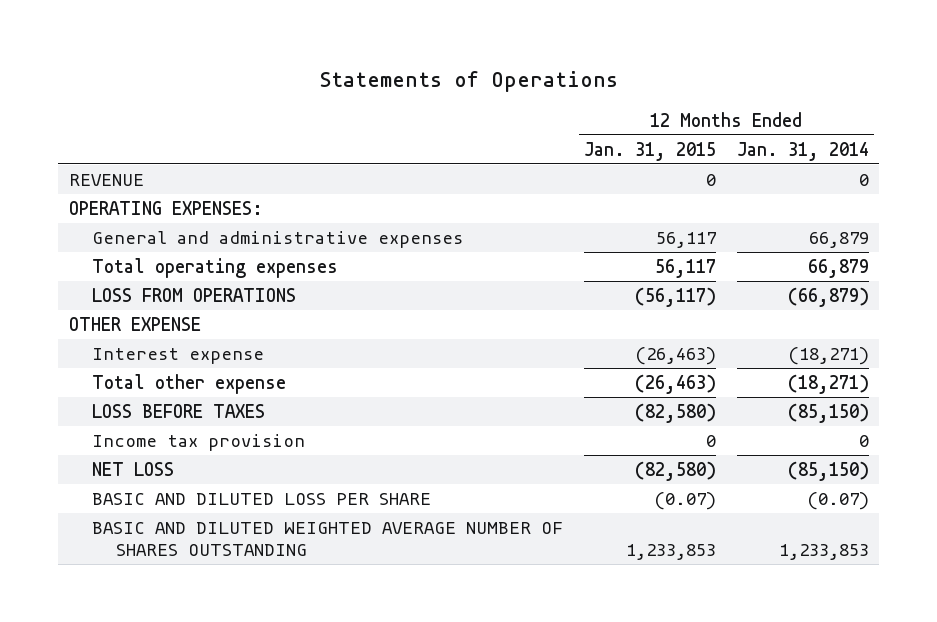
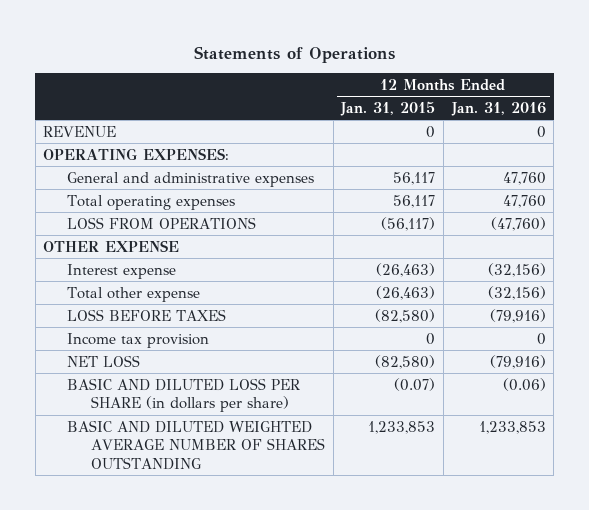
- | 12 Months Ended Jan. 31, 2015 | 12 Months Ended Jan. 31, 2014
+ | 12 Months Ended Jan. 31, 2015 | 12 Months Ended Jan. 31, 2016
- BASIC AND DILUTED LOSS PER SHARE | (0.07) | (0.07)
+ BASIC AND DILUTED LOSS PER SHARE (in dollars per share) | (0.07) | (0.06)

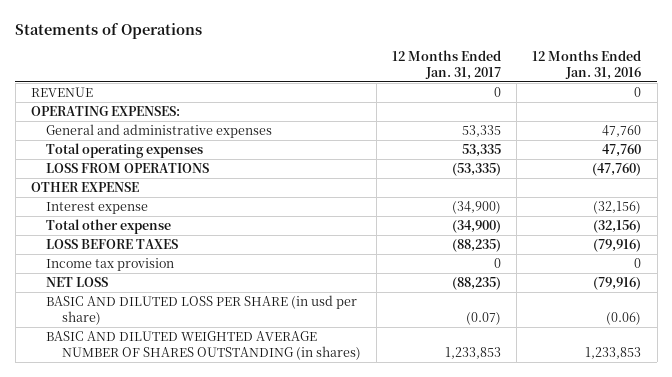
- | 12 Months Ended Jan. 31, 2015 | 12 Months Ended Jan. 31, 2016
+ | 12 Months Ended Jan. 31, 2017 | 12 Months Ended Jan. 31, 2016
- BASIC AND DILUTED LOSS PER SHARE (in dollars per share) | (0.07) | (0.06)
- BASIC AND DILUTED WEIGHTED AVERAGE NUMBER OF SHARES OUTSTANDING | 1,233,853 | 1,233,853
+ BASIC AND DILUTED LOSS PER SHARE (in usd per share) | (0.07) | (0.06)
+ BASIC AND DILUTED WEIGHTED AVERAGE NUMBER OF SHARES OUTSTANDING (in shares) | 1,233,853 | 1,233,853

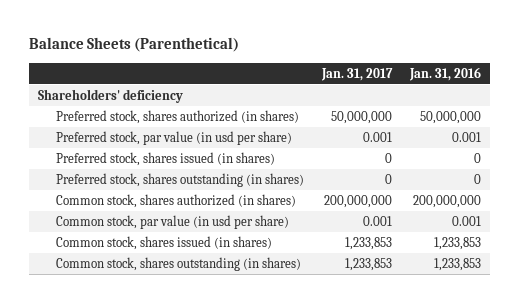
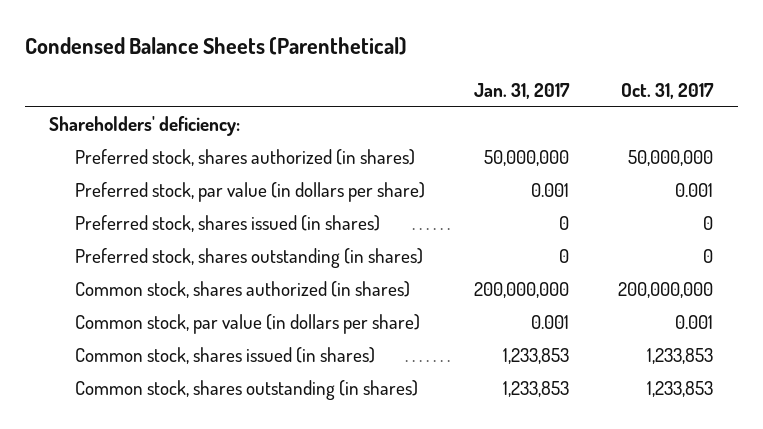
- Balance Sheets (Parenthetical)
+ Condensed Balance Sheets (Parenthetical)
- | Jan. 31, 2017 | Jan. 31, 2016
+ | Jan. 31, 2017 | Oct. 31, 2017
- Shareholders' deficiency
+ Shareholders' deficiency:
- Preferred stock, par value (in usd per share) | 0.001 | 0.001
+ Preferred stock, par value (in dollars per share) | 0.001 | 0.001
- Common stock, par value (in usd per share) | 0.001 | 0.001
+ Common stock, par value (in dollars per share) | 0.001 | 0.001

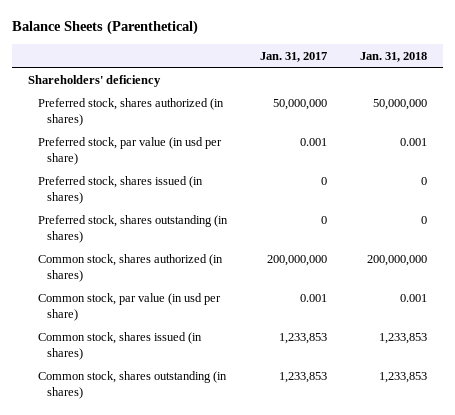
- Condensed Balance Sheets (Parenthetical)
+ Balance Sheets (Parenthetical)
- | Jan. 31, 2017 | Oct. 31, 2017
+ | Jan. 31, 2017 | Jan. 31, 2018
- Shareholders' deficiency:
+ Shareholders' deficiency
- Preferred stock, par value (in dollars per share) | 0.001 | 0.001
+ Preferred stock, par value (in usd per share) | 0.001 | 0.001
- Common stock, par value (in dollars per share) | 0.001 | 0.001
+ Common stock, par value (in usd per share) | 0.001 | 0.001

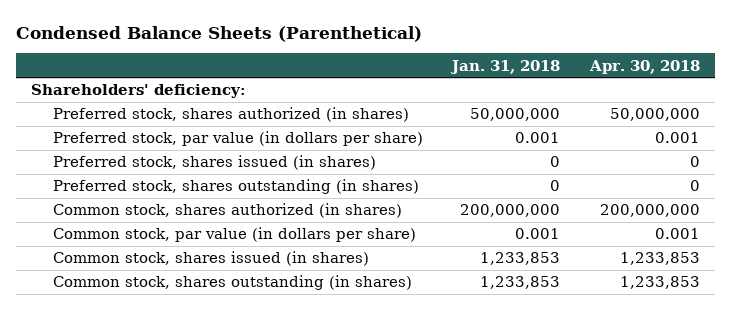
- Balance Sheets (Parenthetical)
+ Condensed Balance Sheets (Parenthetical)
- | Jan. 31, 2017 | Jan. 31, 2018
+ | Jan. 31, 2018 | Apr. 30, 2018
- Shareholders' deficiency
+ Shareholders' deficiency:
- Preferred stock, par value (in usd per share) | 0.001 | 0.001
+ Preferred stock, par value (in dollars per share) | 0.001 | 0.001
- Common stock, par value (in usd per share) | 0.001 | 0.001
+ Common stock, par value (in dollars per share) | 0.001 | 0.001

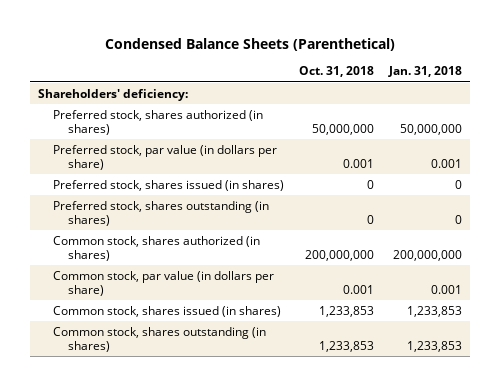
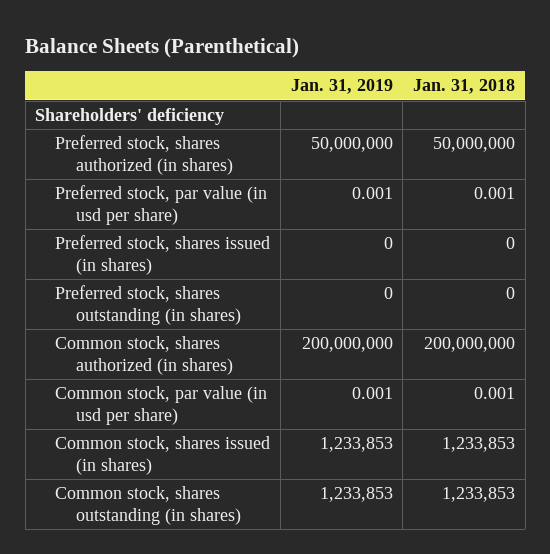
- Condensed Balance Sheets (Parenthetical)
+ Balance Sheets (Parenthetical)
- | Oct. 31, 2018 | Jan. 31, 2018
+ | Jan. 31, 2019 | Jan. 31, 2018
- Shareholders' deficiency:
+ Shareholders' deficiency
- Preferred stock, par value (in dollars per share) | 0.001 | 0.001
+ Preferred stock, par value (in usd per share) | 0.001 | 0.001
- Common stock, par value (in dollars per share) | 0.001 | 0.001
+ Common stock, par value (in usd per share) | 0.001 | 0.001

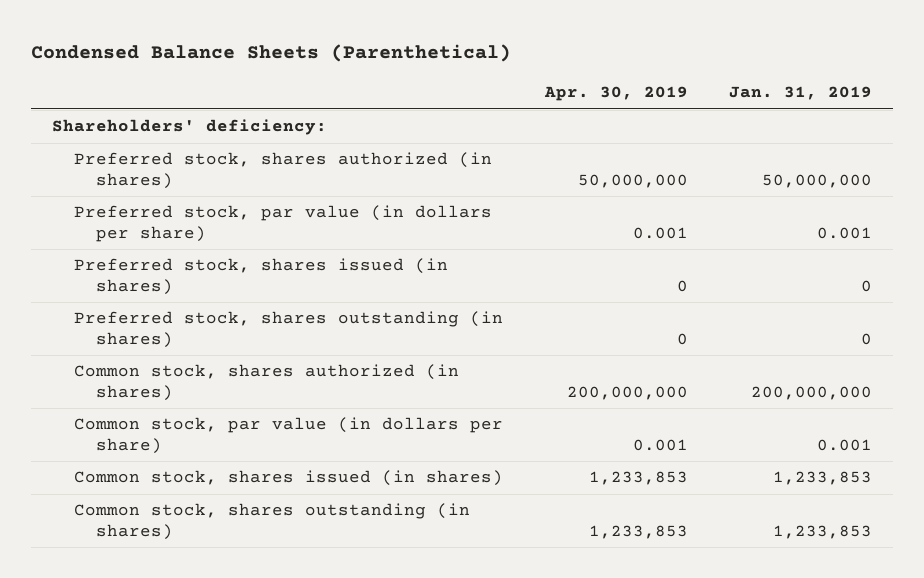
- Balance Sheets (Parenthetical)
+ Condensed Balance Sheets (Parenthetical)
- | Jan. 31, 2019 | Jan. 31, 2018
+ | Apr. 30, 2019 | Jan. 31, 2019
- Shareholders' deficiency
+ Shareholders' deficiency:
- Preferred stock, par value (in usd per share) | 0.001 | 0.001
+ Preferred stock, par value (in dollars per share) | 0.001 | 0.001
- Common stock, par value (in usd per share) | 0.001 | 0.001
+ Common stock, par value (in dollars per share) | 0.001 | 0.001

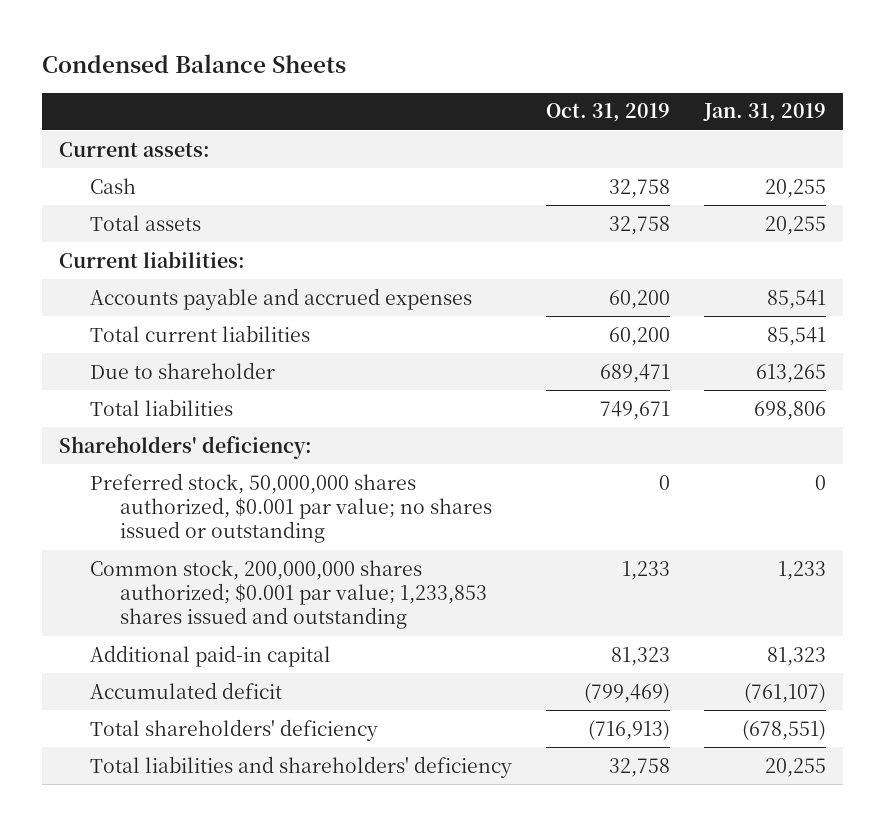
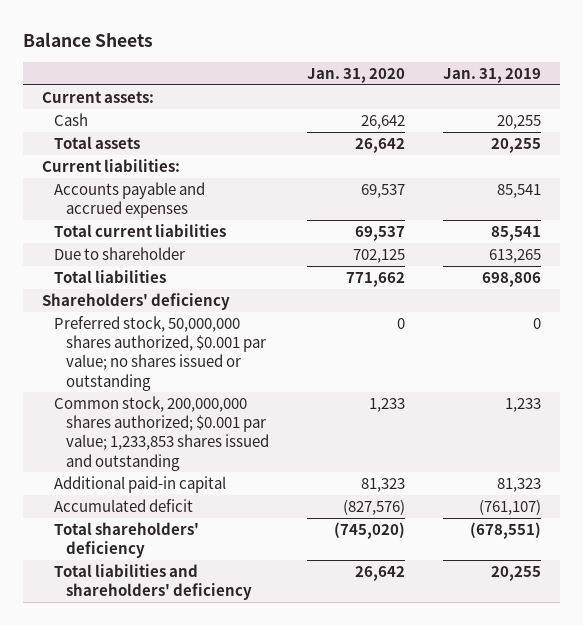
- Condensed Balance Sheets
+ Balance Sheets
- | Oct. 31, 2019 | Jan. 31, 2019
+ | Jan. 31, 2020 | Jan. 31, 2019
- Shareholders' deficiency:
+ Shareholders' deficiency

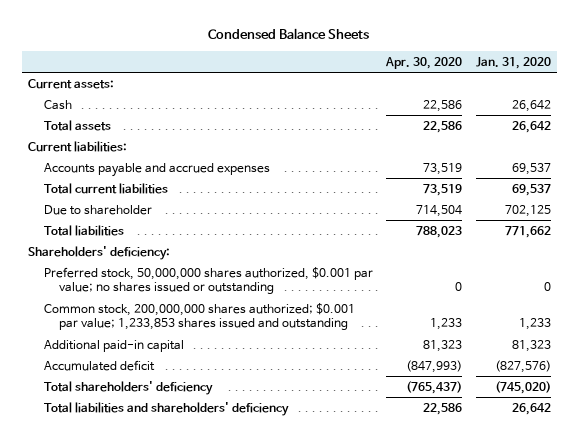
- Balance Sheets
+ Condensed Balance Sheets
- | Jan. 31, 2020 | Jan. 31, 2019
+ | Apr. 30, 2020 | Jan. 31, 2020
- Shareholders' deficiency
+ Shareholders' deficiency:

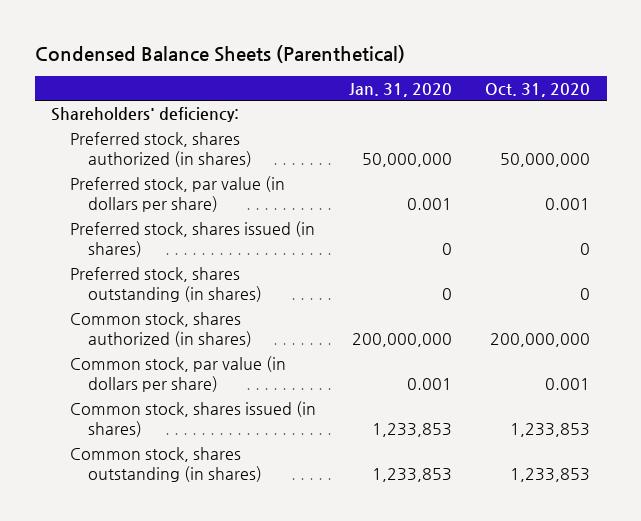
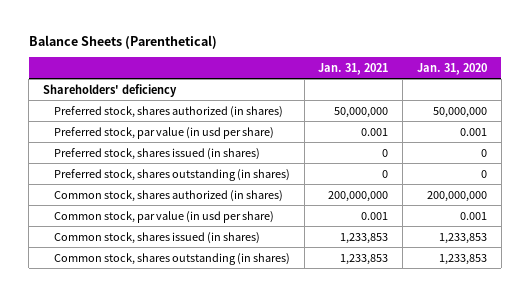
- Condensed Balance Sheets (Parenthetical)
+ Balance Sheets (Parenthetical)
- | Jan. 31, 2020 | Oct. 31, 2020
+ | Jan. 31, 2021 | Jan. 31, 2020
- Shareholders' deficiency:
+ Shareholders' deficiency
- Preferred stock, par value (in dollars per share) | 0.001 | 0.001
+ Preferred stock, par value (in usd per share) | 0.001 | 0.001
- Common stock, par value (in dollars per share) | 0.001 | 0.001
+ Common stock, par value (in usd per share) | 0.001 | 0.001

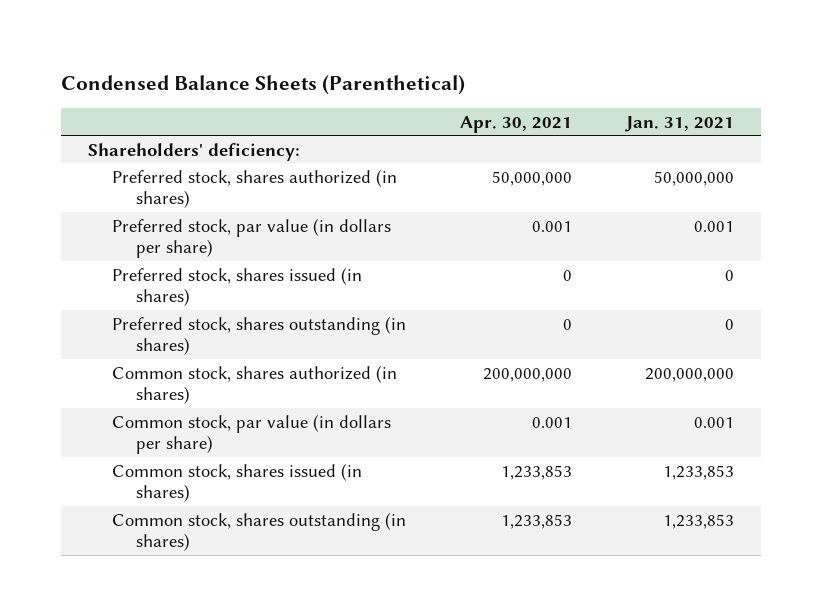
- Balance Sheets (Parenthetical)
+ Condensed Balance Sheets (Parenthetical)
- | Jan. 31, 2021 | Jan. 31, 2020
+ | Apr. 30, 2021 | Jan. 31, 2021
- Shareholders' deficiency
+ Shareholders' deficiency:
- Preferred stock, par value (in usd per share) | 0.001 | 0.001
+ Preferred stock, par value (in dollars per share) | 0.001 | 0.001
- Common stock, par value (in usd per share) | 0.001 | 0.001
+ Common stock, par value (in dollars per share) | 0.001 | 0.001

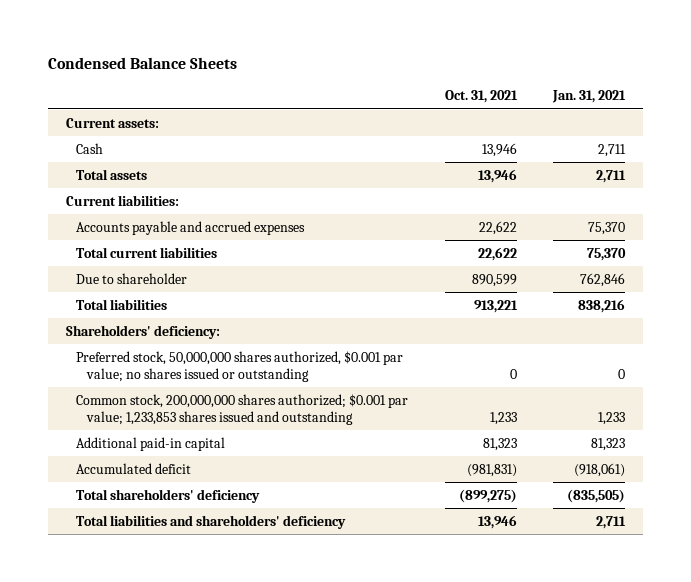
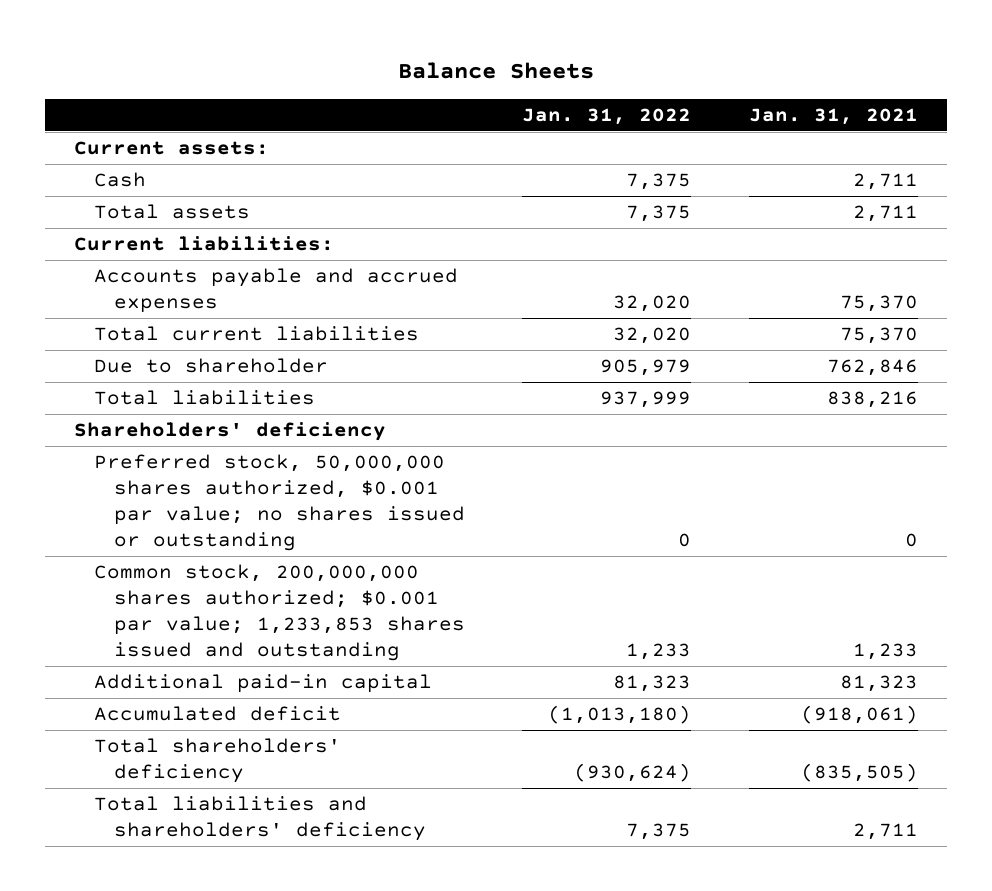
- Condensed Balance Sheets
+ Balance Sheets
- | Oct. 31, 2021 | Jan. 31, 2021
+ | Jan. 31, 2022 | Jan. 31, 2021
- Shareholders' deficiency:
+ Shareholders' deficiency

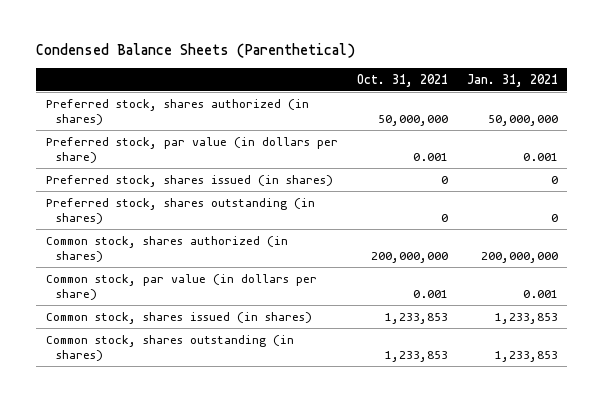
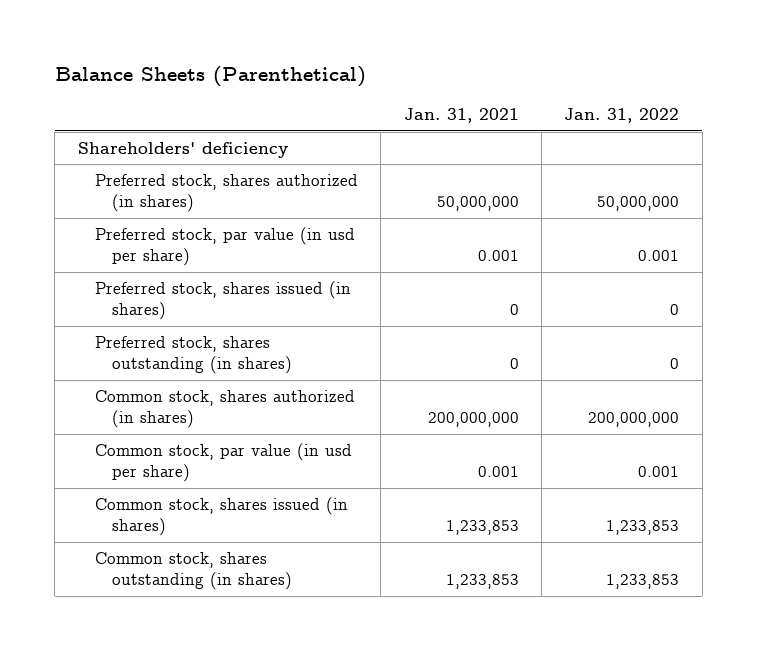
- Condensed Balance Sheets (Parenthetical)
+ Balance Sheets (Parenthetical)
- | Oct. 31, 2021 | Jan. 31, 2021
+ | Jan. 31, 2021 | Jan. 31, 2022
+ Shareholders' deficiency
- Preferred stock, par value (in dollars per share) | 0.001 | 0.001
+ Preferred stock, par value (in usd per share) | 0.001 | 0.001
- Common stock, par value (in dollars per share) | 0.001 | 0.001
+ Common stock, par value (in usd per share) | 0.001 | 0.001

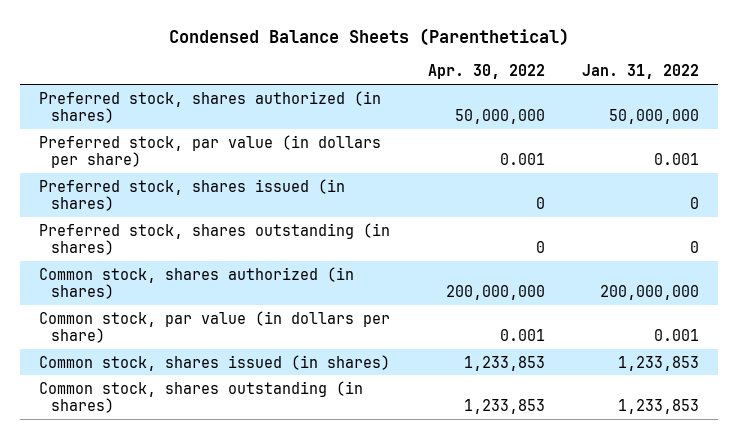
- Balance Sheets (Parenthetical)
+ Condensed Balance Sheets (Parenthetical)
- | Jan. 31, 2021 | Jan. 31, 2022
+ | Apr. 30, 2022 | Jan. 31, 2022
- Shareholders' deficiency
- Preferred stock, par value (in usd per share) | 0.001 | 0.001
+ Preferred stock, par value (in dollars per share) | 0.001 | 0.001
- Common stock, par value (in usd per share) | 0.001 | 0.001
+ Common stock, par value (in dollars per share) | 0.001 | 0.001

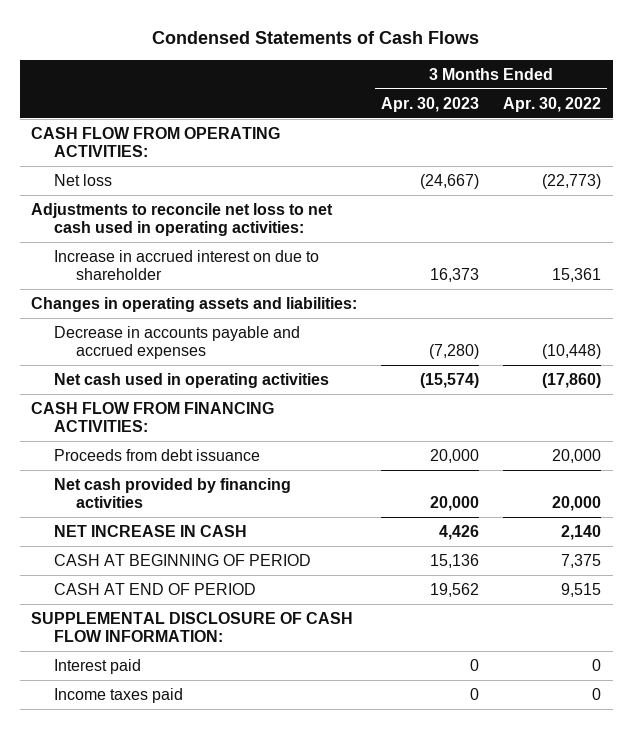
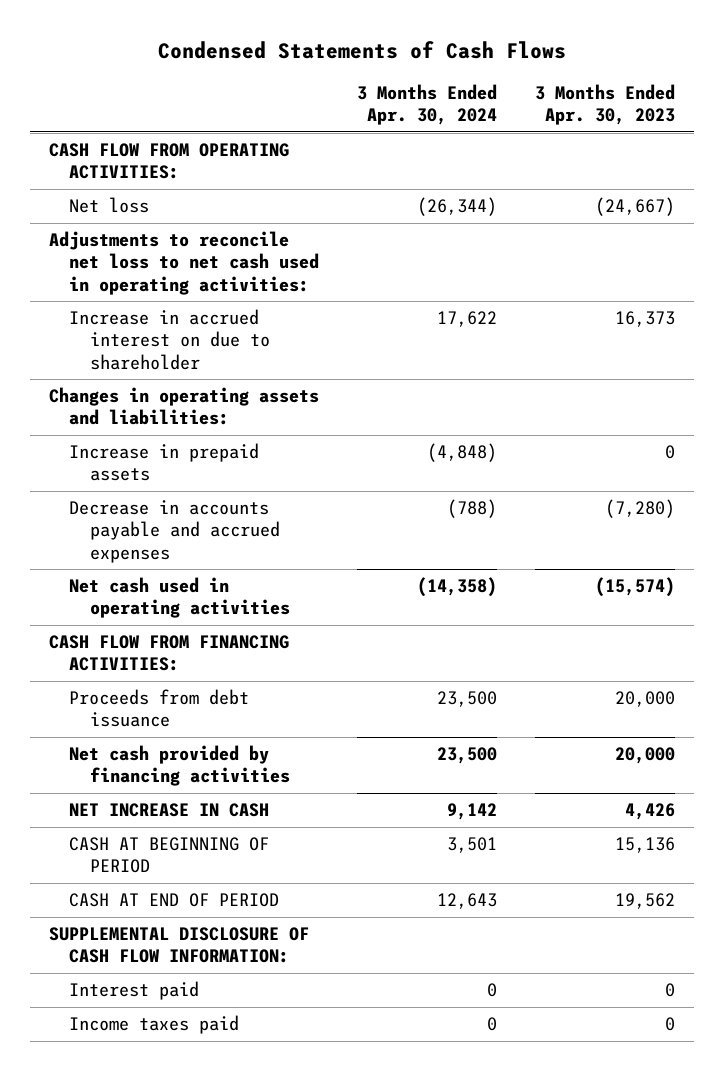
- | 3 Months Ended Apr. 30, 2023 | 3 Months Ended Apr. 30, 2022
+ | 3 Months Ended Apr. 30, 2024 | 3 Months Ended Apr. 30, 2023
+ Increase in prepaid assets | (4,848) | 0

